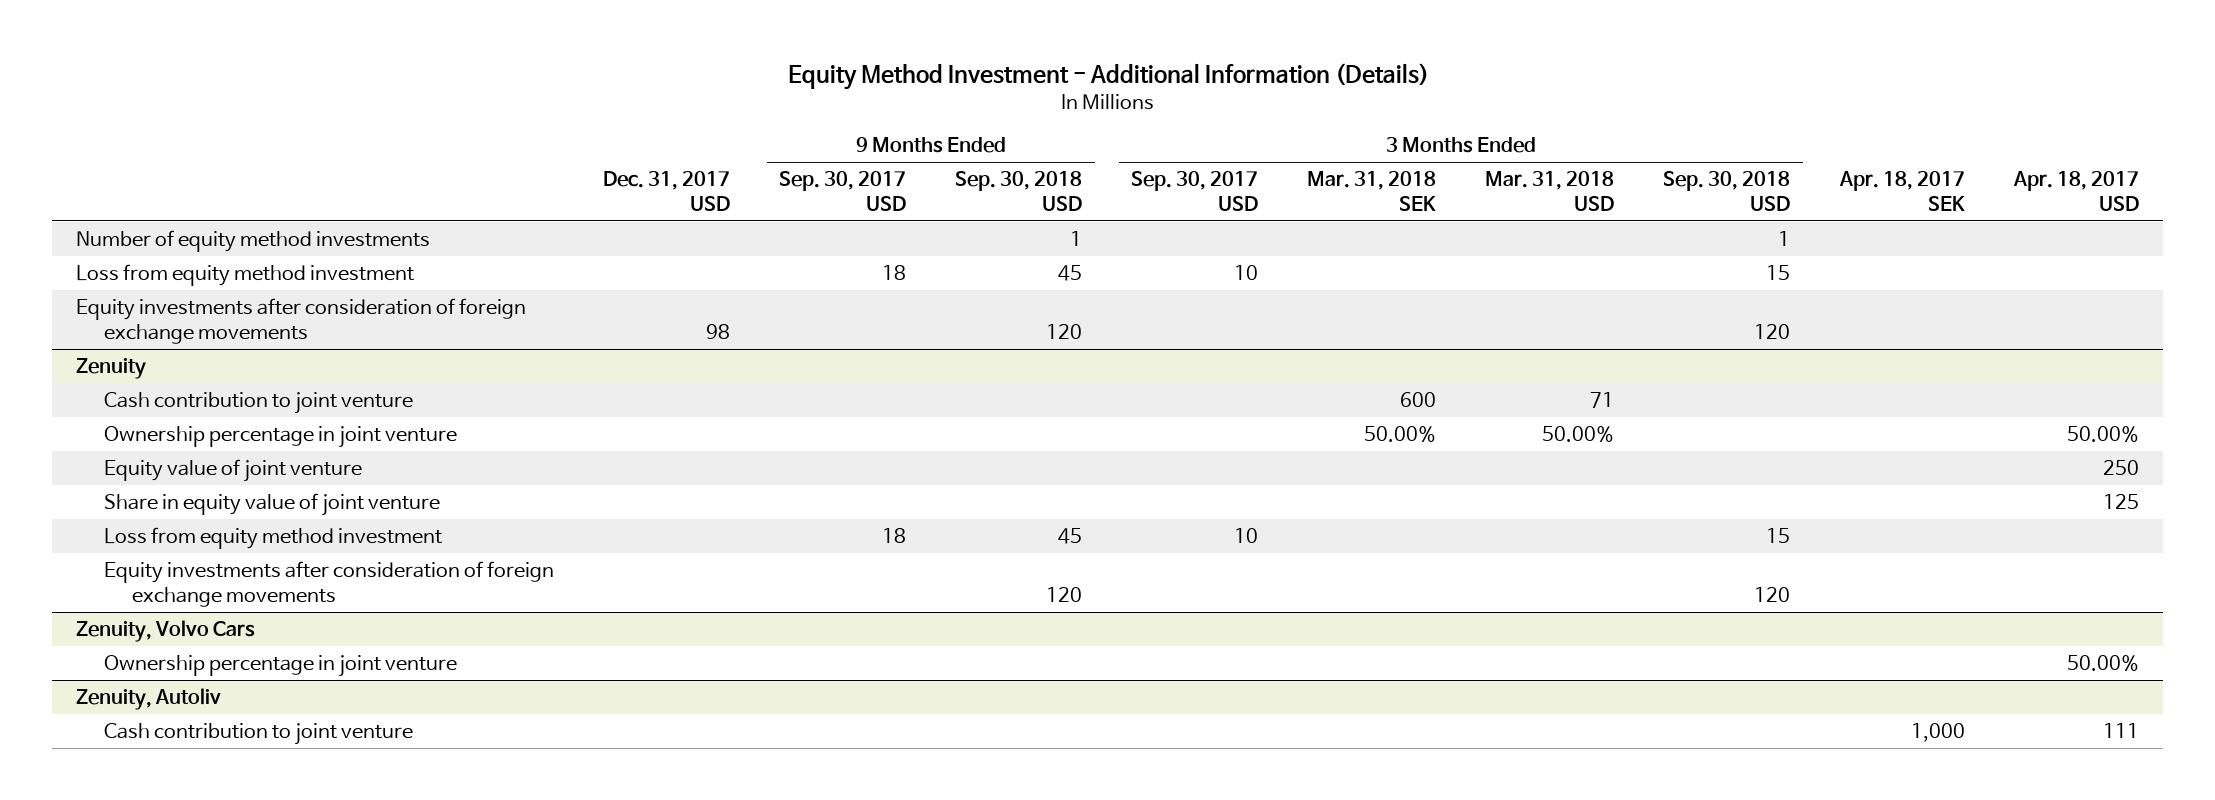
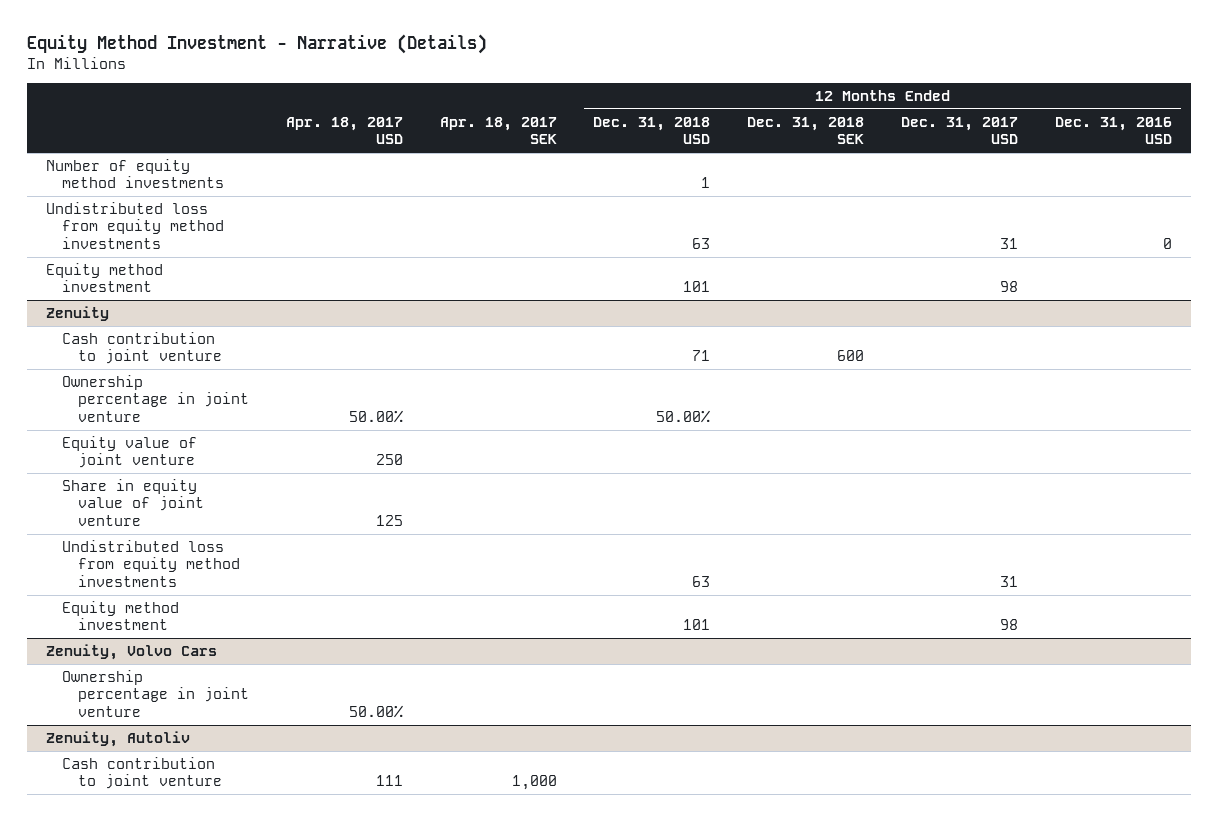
- Equity Method Investment - Additional Information (Details)
+ Equity Method Investment - Narrative (Details)
- | Dec. 31, 2017 USD | 9 Months Ended Sep. 30, 2017 USD | 9 Months Ended Sep. 30, 2018 USD | 3 Months Ended Sep. 30, 2017 USD | 3 Months Ended Mar. 31, 2018 SEK | 3 Months Ended Mar. 31, 2018 USD | 3 Months Ended Sep. 30, 2018 USD | Apr. 18, 2017 SEK | Apr. 18, 2017 USD
+ | Apr. 18, 2017 USD | Apr. 18, 2017 SEK | 12 Months Ended Dec. 31, 2018 USD | 12 Months Ended Dec. 31, 2018 SEK | 12 Months Ended Dec. 31, 2017 USD | 12 Months Ended Dec. 31, 2016 USD
- Loss from equity method investment | | 18 | 45 | 10 | | | 15 | |
- Equity investments after consideration of foreign exchange movements | 98 | | 120 | | | | 120 | |
+ Undistributed loss from equity method investments | | | 63 | | 31 | 0
+ Equity method investment | | | 101 | | 98 |
@ Zenuity
- Loss from equity method investment | | 18 | 45 | 10 | | | 15 | |
- Equity investments after consideration of foreign exchange movements | | | 120 | | | | 120 | |
+ Undistributed loss from equity method investments | | | 63 | | 31 |
+ Equity method investment | | | 101 | | 98 |

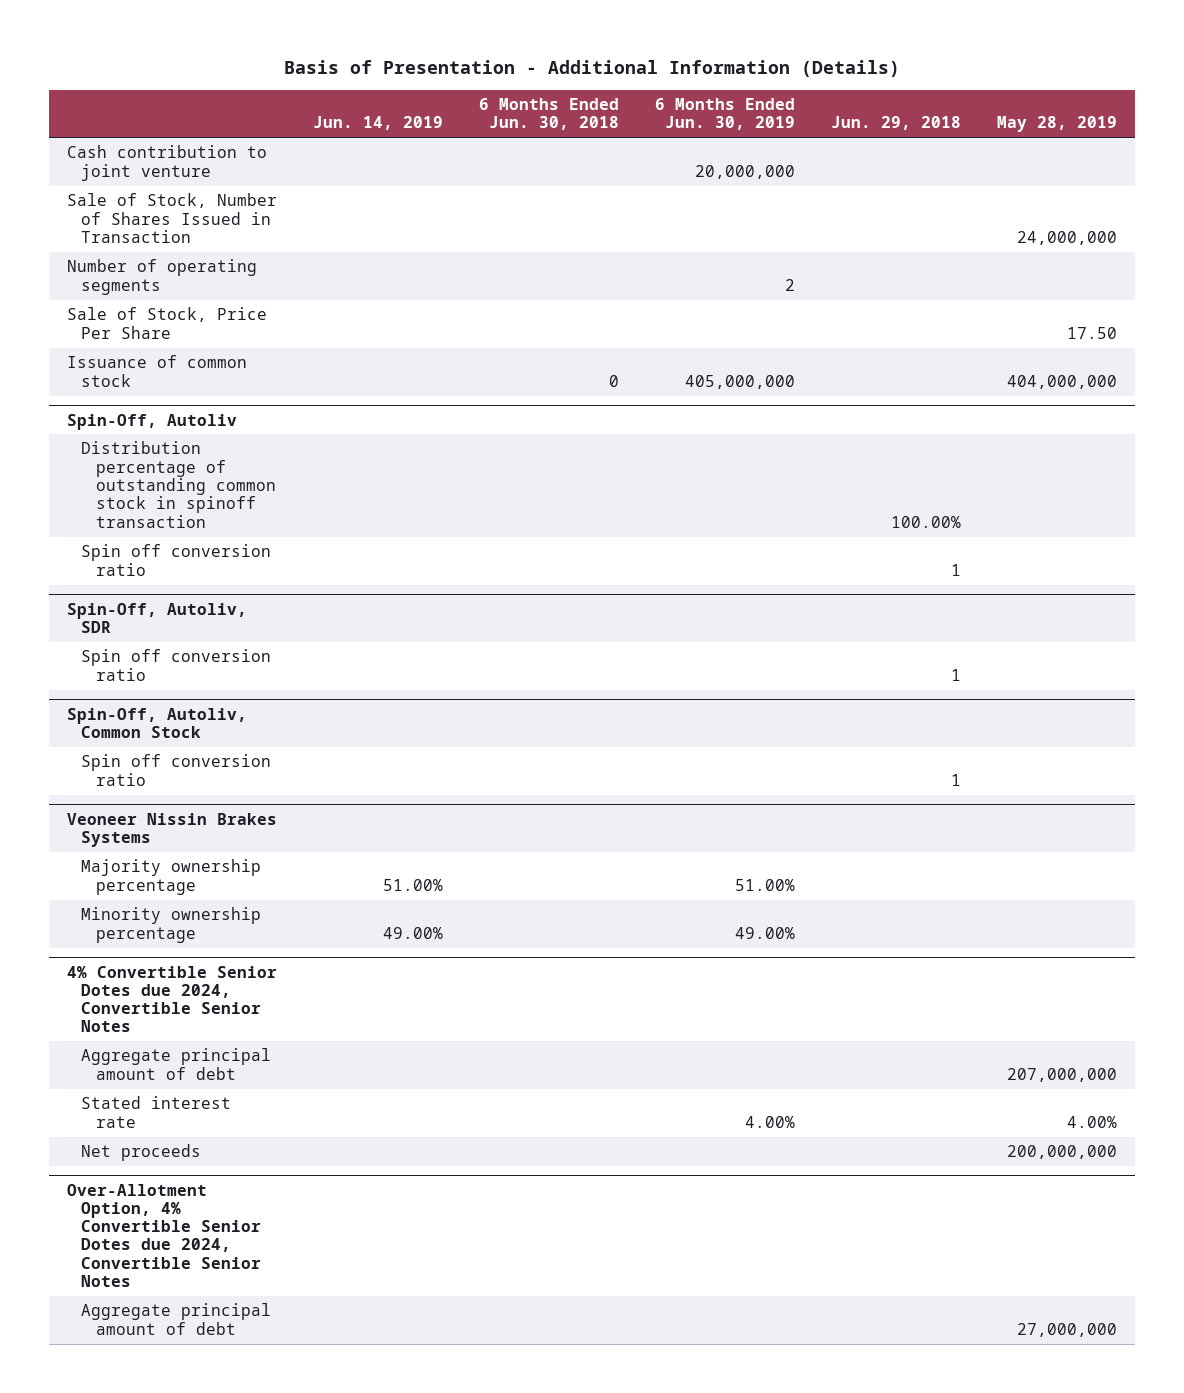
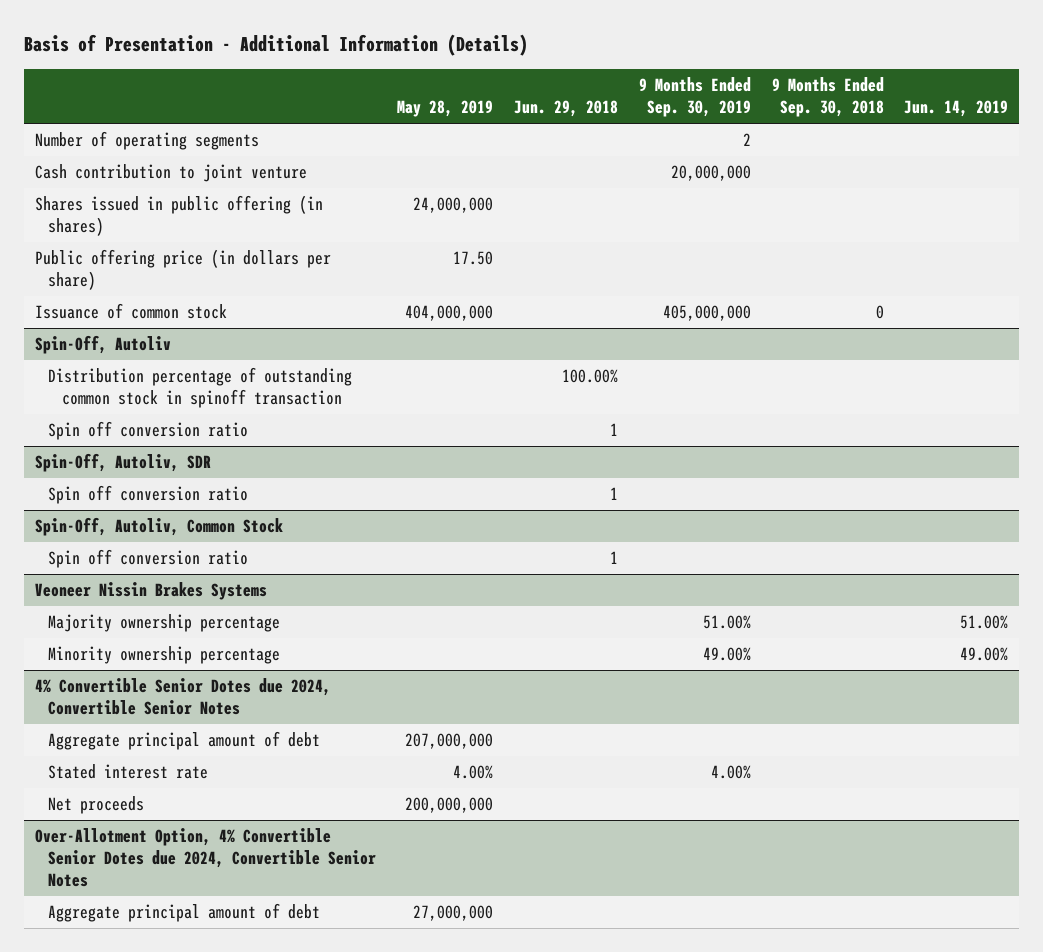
- | Jun. 14, 2019 | 6 Months Ended Jun. 30, 2018 | 6 Months Ended Jun. 30, 2019 | Jun. 29, 2018 | May 28, 2019
+ | May 28, 2019 | Jun. 29, 2018 | 9 Months Ended Sep. 30, 2019 | 9 Months Ended Sep. 30, 2018 | Jun. 14, 2019
- Sale of Stock, Number of Shares Issued in Transaction | | | | | 24,000,000
- Sale of Stock, Price Per Share | | | | | 17.50
moved down: Cash contribution to joint venture | | | 20,000,000 | |
+ Shares issued in public offering (in shares) | 24,000,000 | | | |
+ Public offering price (in dollars per share) | 17.50 | | | |

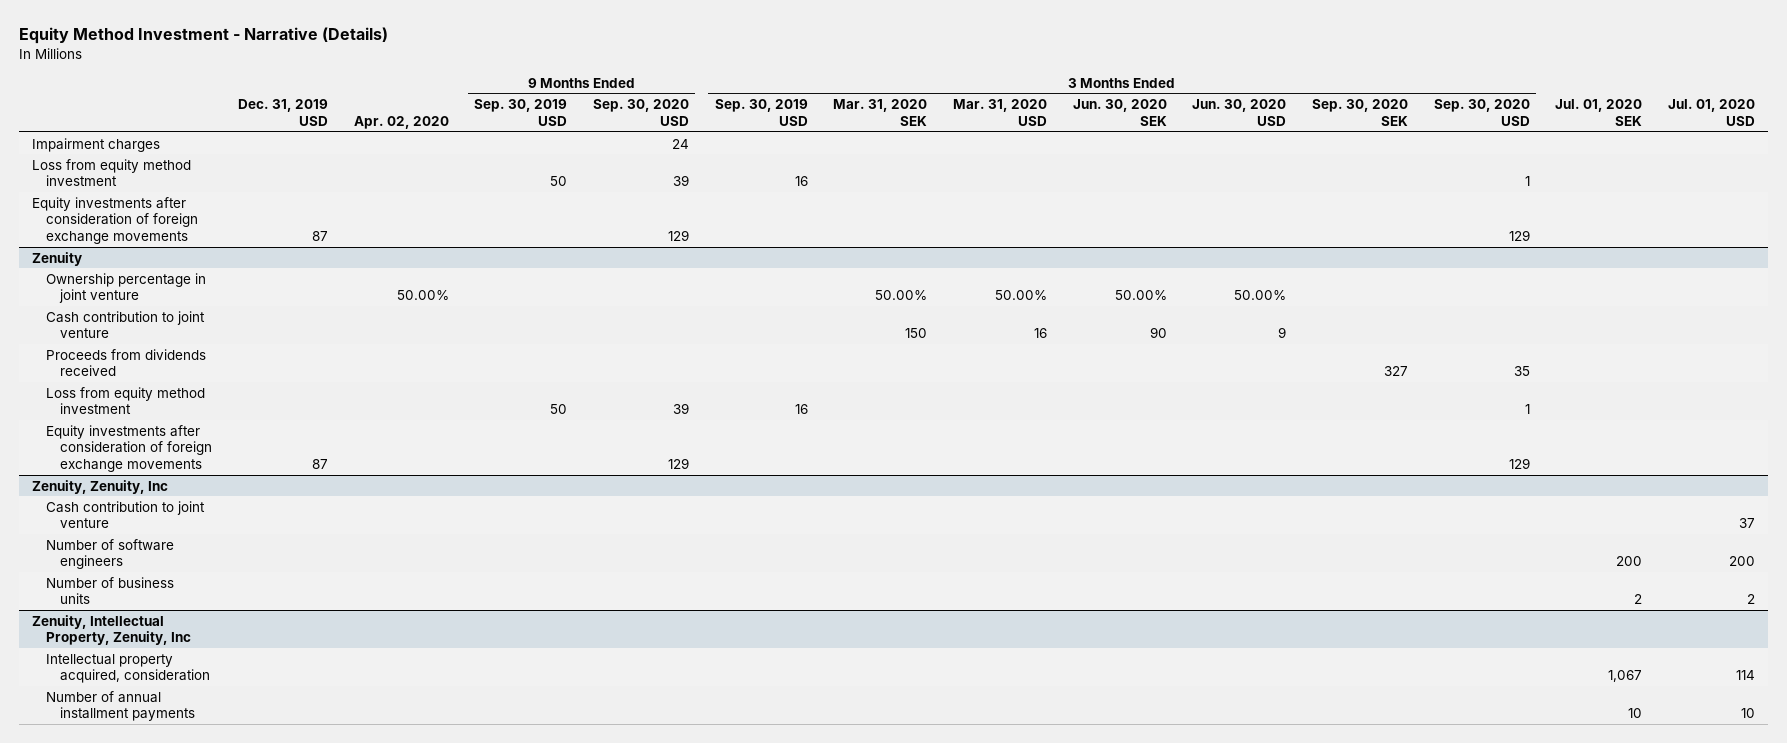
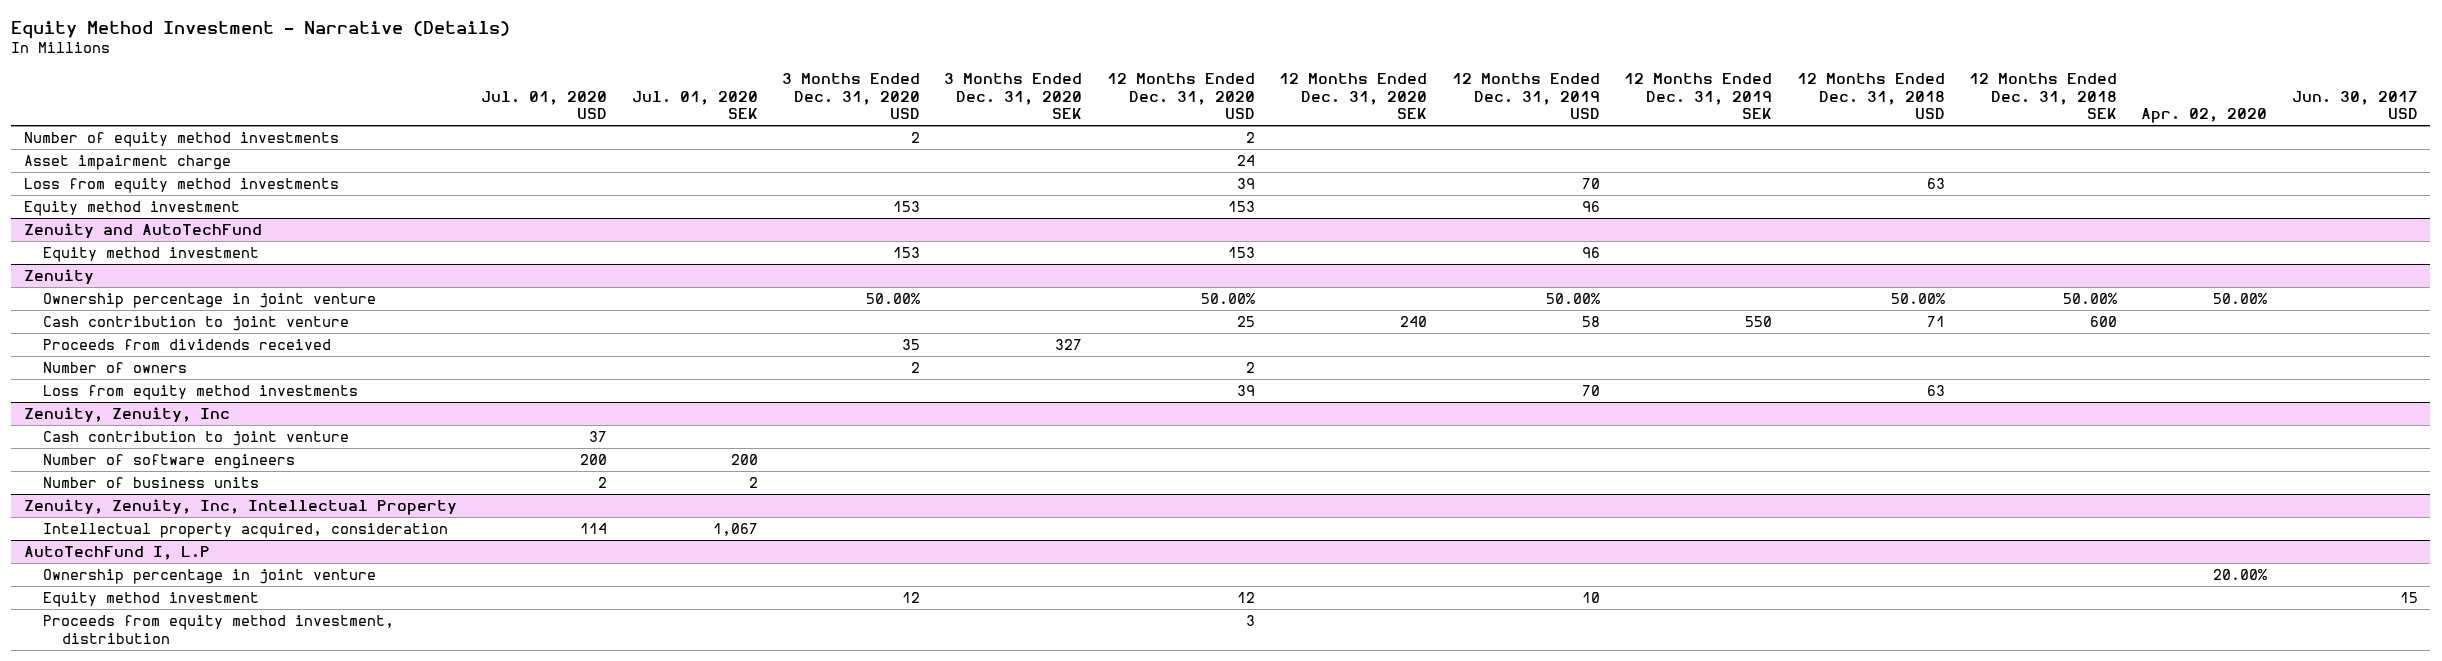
- | Dec. 31, 2019 USD | Apr. 02, 2020 | 9 Months Ended Sep. 30, 2019 USD | 9 Months Ended Sep. 30, 2020 USD | 3 Months Ended Sep. 30, 2019 USD | 3 Months Ended Mar. 31, 2020 SEK | 3 Months Ended Mar. 31, 2020 USD | 3 Months Ended Jun. 30, 2020 SEK | 3 Months Ended Jun. 30, 2020 USD | 3 Months Ended Sep. 30, 2020 SEK | 3 Months Ended Sep. 30, 2020 USD | Jul. 01, 2020 SEK | Jul. 01, 2020 USD
+ | Jul. 01, 2020 USD | Jul. 01, 2020 SEK | 3 Months Ended Dec. 31, 2020 USD | 3 Months Ended Dec. 31, 2020 SEK | 12 Months Ended Dec. 31, 2020 USD | 12 Months Ended Dec. 31, 2020 SEK | 12 Months Ended Dec. 31, 2019 USD | 12 Months Ended Dec. 31, 2019 SEK | 12 Months Ended Dec. 31, 2018 USD | 12 Months Ended Dec. 31, 2018 SEK | Apr. 02, 2020 | Jun. 30, 2017 USD
- Impairment charges | | | | 24 | | | | | | | | |
- Loss from equity method investment | | | 50 | 39 | 16 | | | | | | 1 | |
- Equity investments after consideration of foreign exchange movements | 87 | | | 129 | | | | | | | 129 | |
+ Number of equity method investments | | | 2 | | 2 | | | | | | |
+ Asset impairment charge | | | | | 24 | | | | | | |
+ Loss from equity method investments | | | | | 39 | | 70 | | 63 | | |
+ Equity method investment | | | 153 | | 153 | | 96 | | | | |
+ Zenuity and AutoTechFund
+ Equity method investment | | | 153 | | 153 | | 96 | | | | |
@ Zenuity
- Loss from equity method investment | | | 50 | 39 | 16 | | | | | | 1 | |
- Equity investments after consideration of foreign exchange movements | 87 | | | 129 | | | | | | | 129 | |
+ Number of owners | | | 2 | | 2 | | | | | | |
+ Loss from equity method investments | | | | | 39 | | 70 | | 63 | | |
- Zenuity, Intellectual Property, Zenuity, Inc
+ Zenuity, Zenuity, Inc, Intellectual Property
- Number of annual installment payments | | | | | | | | | | | | 10 | 10
+ AutoTechFund I, L.P
+ Ownership percentage in joint venture | | | | | | | | | | | 20.00% |
+ Equity method investment | | | 12 | | 12 | | 10 | | | | | 15
+ Proceeds from equity method investment, distribution | | | | | 3 | | | | | | |

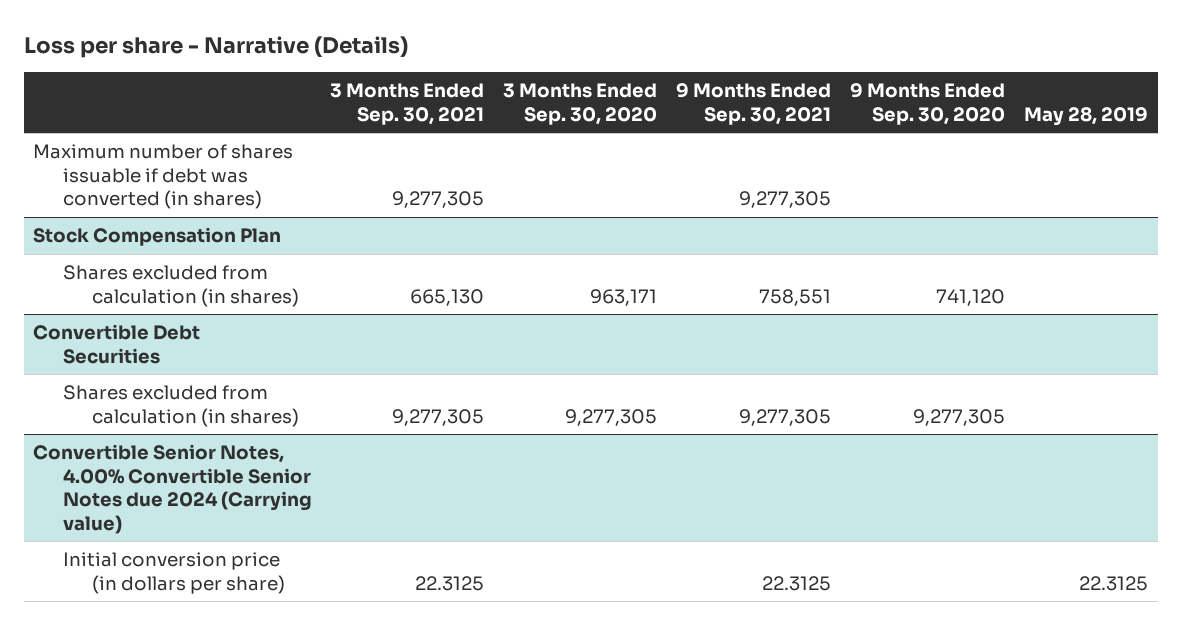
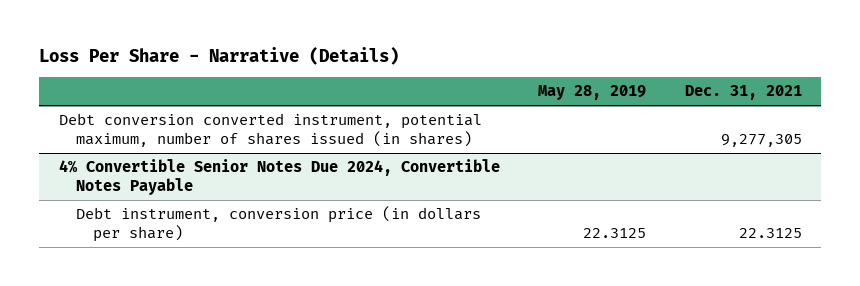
- Loss per share - Narrative (Details)
+ Loss Per Share - Narrative (Details)
- | 3 Months Ended Sep. 30, 2021 | 3 Months Ended Sep. 30, 2020 | 9 Months Ended Sep. 30, 2021 | 9 Months Ended Sep. 30, 2020 | May 28, 2019
+ | May 28, 2019 | Dec. 31, 2021
- Maximum number of shares issuable if debt was converted (in shares) | 9,277,305 | | 9,277,305 | |
- Stock Compensation Plan
- Shares excluded from calculation (in shares) | 665,130 | 963,171 | 758,551 | 741,120 |
- Convertible Debt Securities
- Shares excluded from calculation (in shares) | 9,277,305 | 9,277,305 | 9,277,305 | 9,277,305 |
- Convertible Senior Notes, 4.00% Convertible Senior Notes due 2024 (Carrying value)
- Initial conversion price (in dollars per share) | 22.3125 | | 22.3125 | | 22.3125
+ Debt conversion converted instrument, potential maximum, number of shares issued (in shares) | | 9,277,305
+ 4% Convertible Senior Notes Due 2024, Convertible Notes Payable
+ Debt instrument, conversion price (in dollars per share) | 22.3125 | 22.3125

